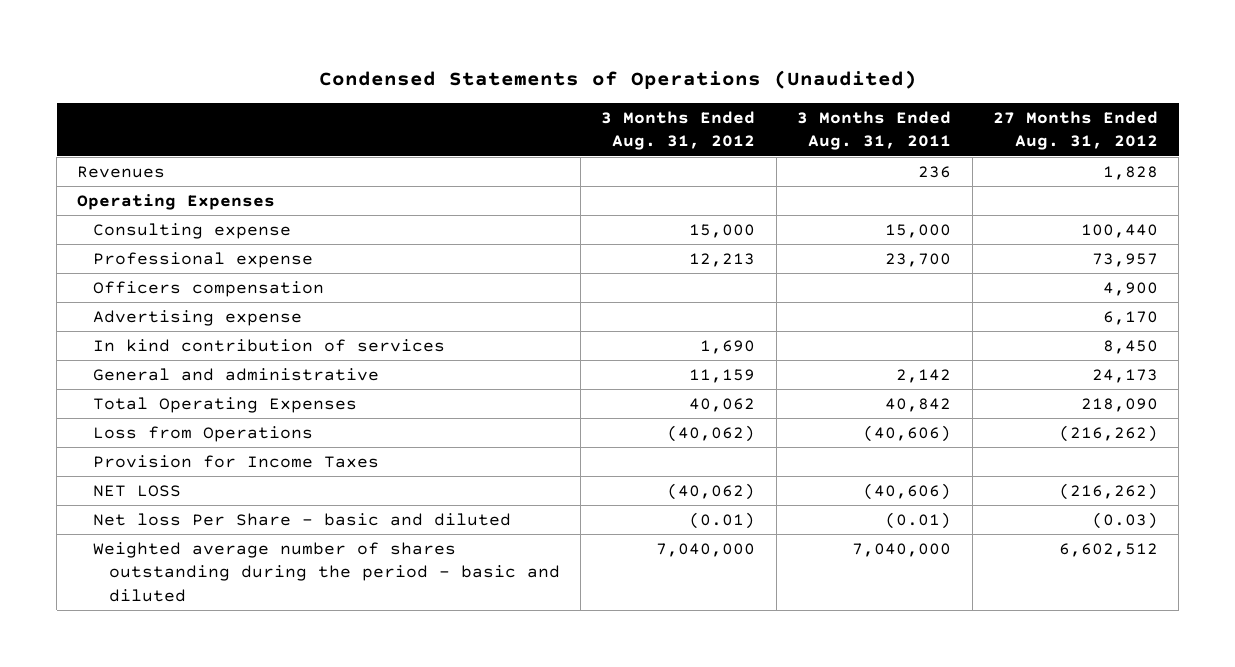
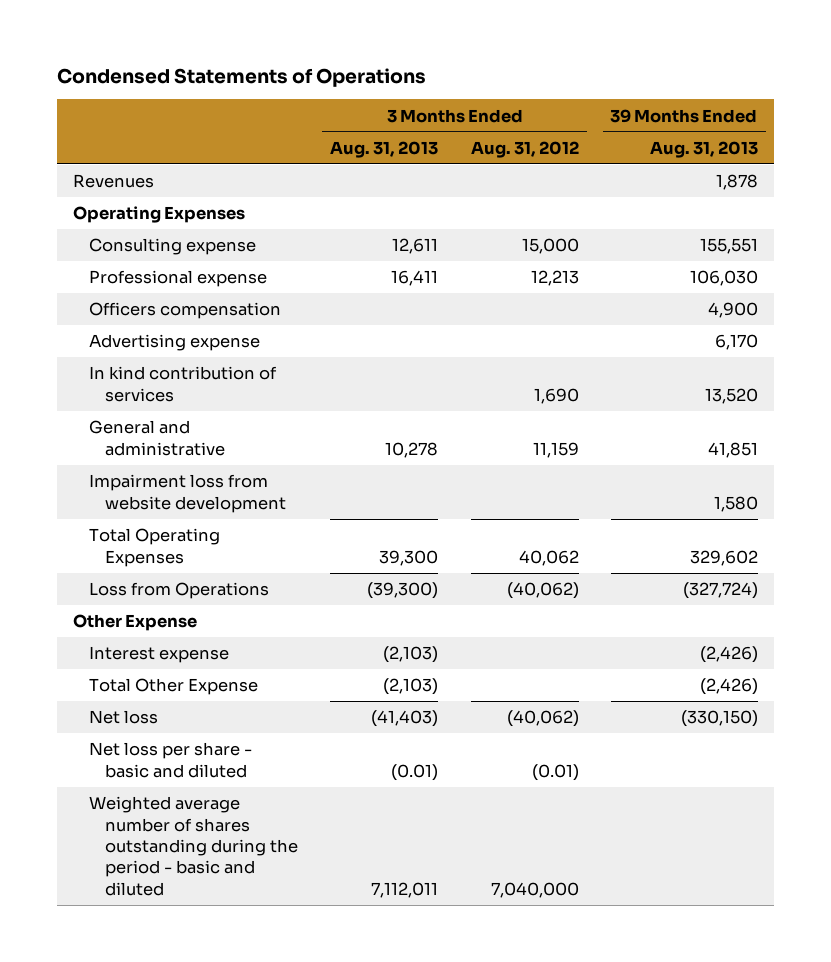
- Condensed Statements of Operations (Unaudited)
+ Condensed Statements of Operations
- | 3 Months Ended Aug. 31, 2012 | 3 Months Ended Aug. 31, 2011 | 27 Months Ended Aug. 31, 2012
+ | 3 Months Ended Aug. 31, 2013 | 3 Months Ended Aug. 31, 2012 | 39 Months Ended Aug. 31, 2013
+ Impairment loss from website development | | | 1,580
- Provision for Income Taxes
- NET LOSS | (40,062) | (40,606) | (216,262)
- Net loss Per Share - basic and diluted | (0.01) | (0.01) | (0.03)
+ Other Expense
+ Interest expense | (2,103) | | (2,426)
+ Total Other Expense | (2,103) | | (2,426)
+ Net loss | (41,403) | (40,062) | (330,150)
+ Net loss per share - basic and diluted | (0.01) | (0.01) |

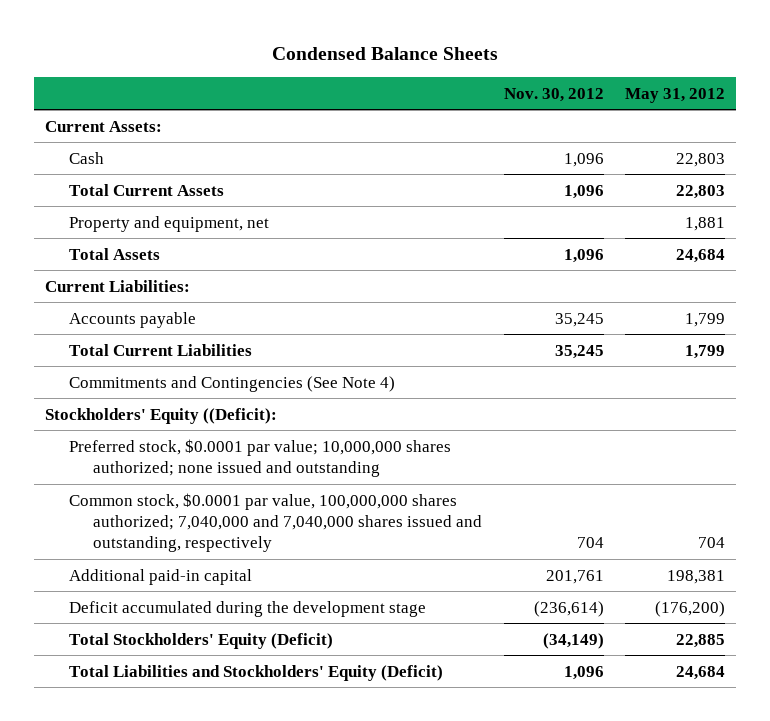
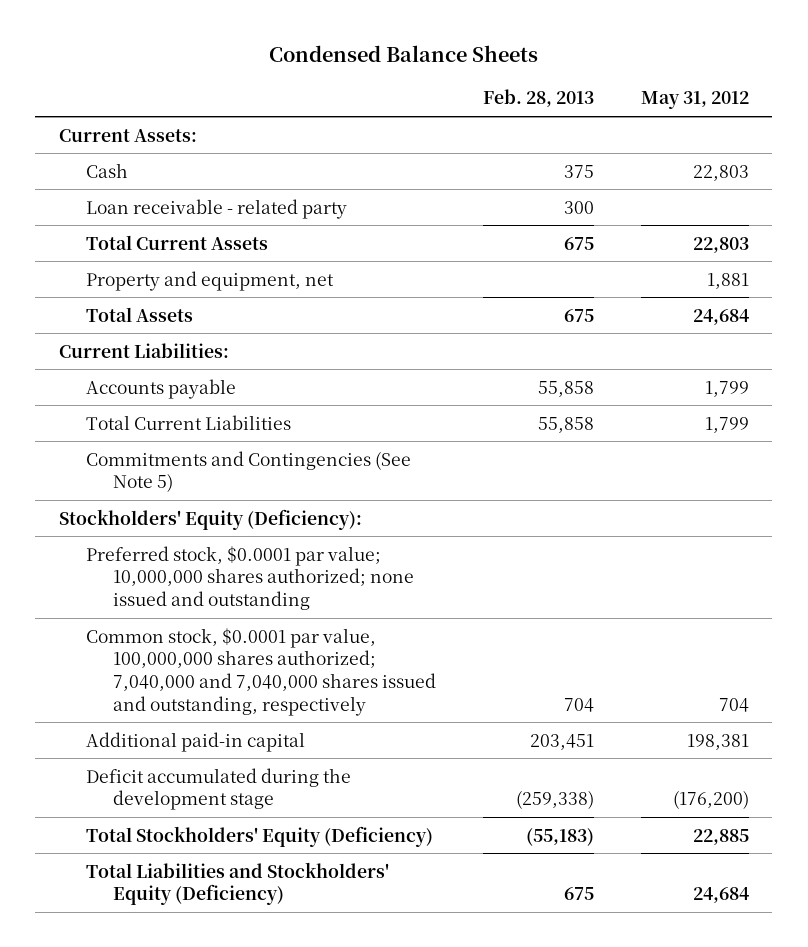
- | Nov. 30, 2012 | May 31, 2012
+ | Feb. 28, 2013 | May 31, 2012
+ Loan receivable - related party | 300 |
- Commitments and Contingencies (See Note 4)
- Stockholders' Equity ((Deficit):
+ Commitments and Contingencies (See Note 5)
+ Stockholders' Equity (Deficiency):
- Total Stockholders' Equity (Deficit) | (34,149) | 22,885
- Total Liabilities and Stockholders' Equity (Deficit) | 1,096 | 24,684
+ Total Stockholders' Equity (Deficiency) | (55,183) | 22,885
+ Total Liabilities and Stockholders' Equity (Deficiency) | 675 | 24,684

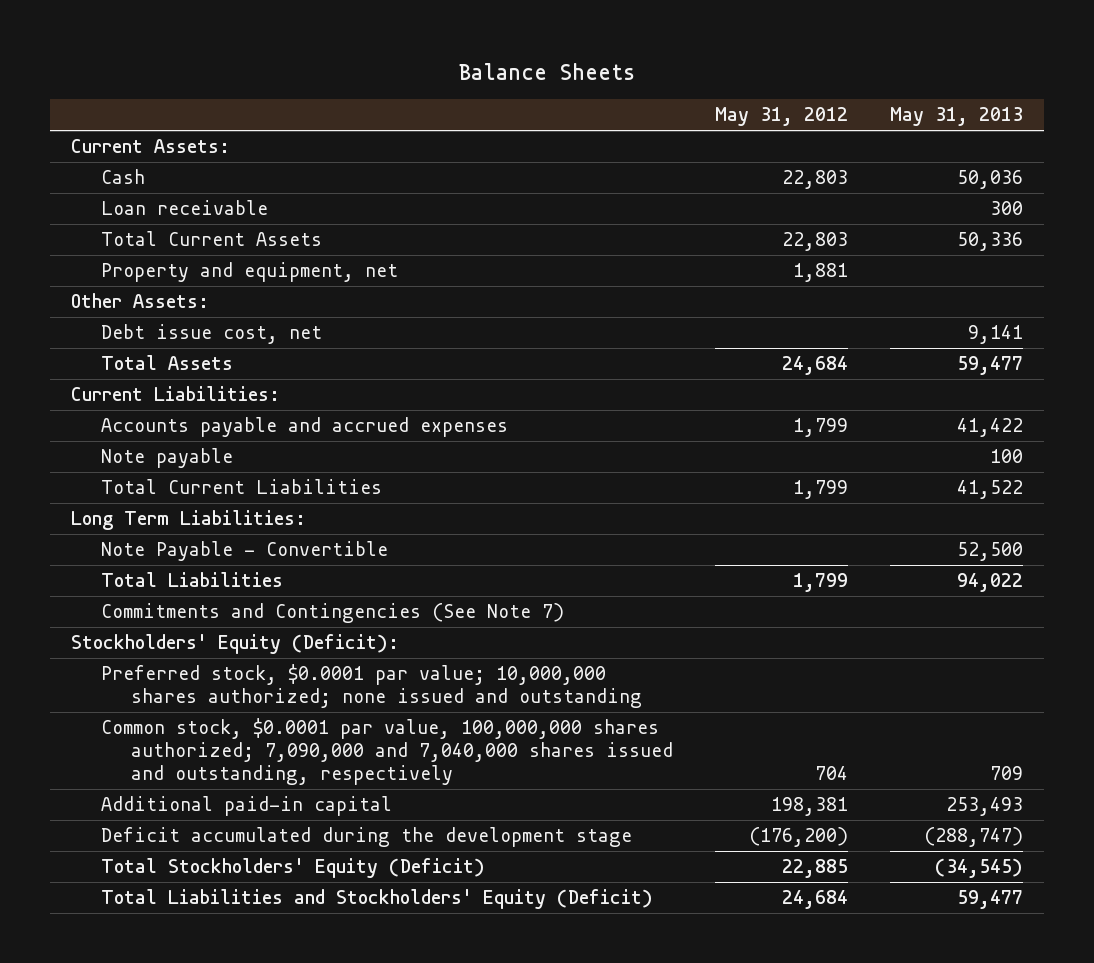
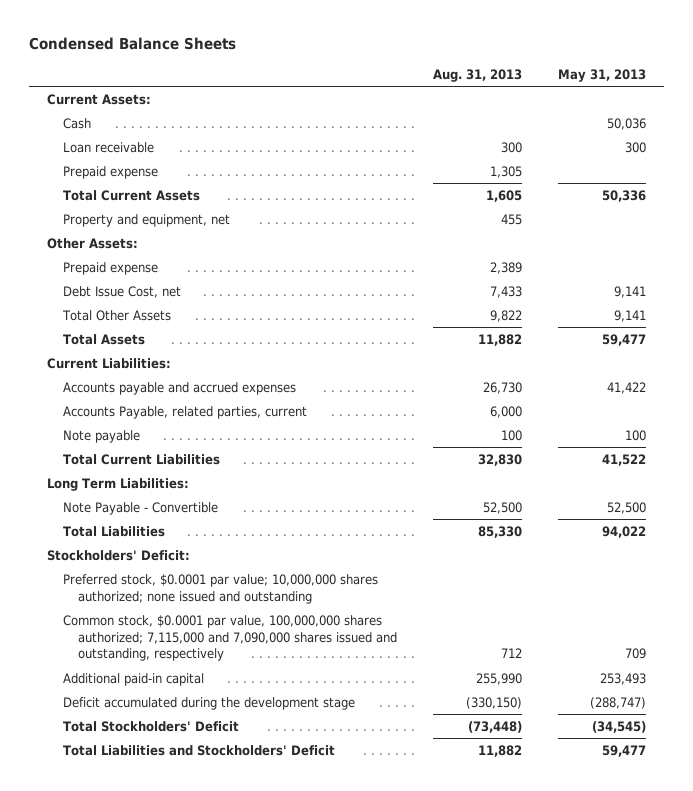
- Balance Sheets
+ Condensed Balance Sheets
- | May 31, 2012 | May 31, 2013
+ | Aug. 31, 2013 | May 31, 2013
+ Prepaid expense | 1,305 |
- Debt issue cost, net | | 9,141
+ Prepaid expense | 2,389 |
+ Debt Issue Cost, net | 7,433 | 9,141
+ Total Other Assets | 9,822 | 9,141
+ Accounts Payable, related parties, current | 6,000 |
- Commitments and Contingencies (See Note 7)
- Stockholders' Equity (Deficit):
+ Stockholders' Deficit:
- Common stock, $0.0001 par value, 100,000,000 shares authorized; 7,090,000 and 7,040,000 shares issued and outstanding, respectively | 704 | 709
+ Common stock, $0.0001 par value, 100,000,000 shares authorized; 7,115,000 and 7,090,000 shares issued and outstanding, respectively | 712 | 709
- Total Stockholders' Equity (Deficit) | 22,885 | (34,545)
- Total Liabilities and Stockholders' Equity (Deficit) | 24,684 | 59,477
+ Total Stockholders' Deficit | (73,448) | (34,545)
+ Total Liabilities and Stockholders' Deficit | 11,882 | 59,477

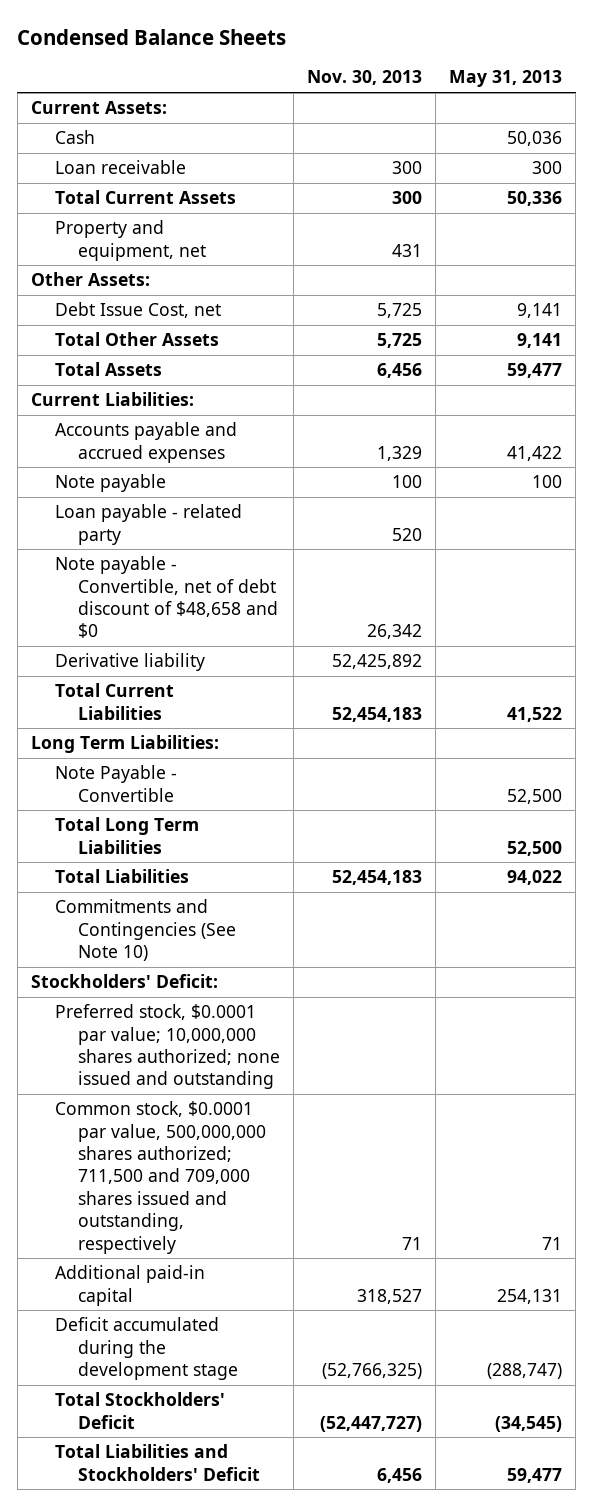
- | Aug. 31, 2013 | May 31, 2013
+ | Nov. 30, 2013 | May 31, 2013
- Prepaid expense | 1,305 |
- Prepaid expense | 2,389 |
- Accounts Payable, related parties, current | 6,000 |
+ Loan payable - related party | 520 |
+ Note payable - Convertible, net of debt discount of $48,658 and $0 | 26,342 |
+ Derivative liability | 52,425,892 |
+ Total Long Term Liabilities | | 52,500
+ Commitments and Contingencies (See Note 10)
- Common stock, $0.0001 par value, 100,000,000 shares authorized; 7,115,000 and 7,090,000 shares issued and outstanding, respectively | 712 | 709
- Additional paid-in capital | 255,990 | 253,493
+ Common stock, $0.0001 par value, 500,000,000 shares authorized; 711,500 and 709,000 shares issued and outstanding, respectively | 71 | 71
+ Additional paid-in capital | 318,527 | 254,131

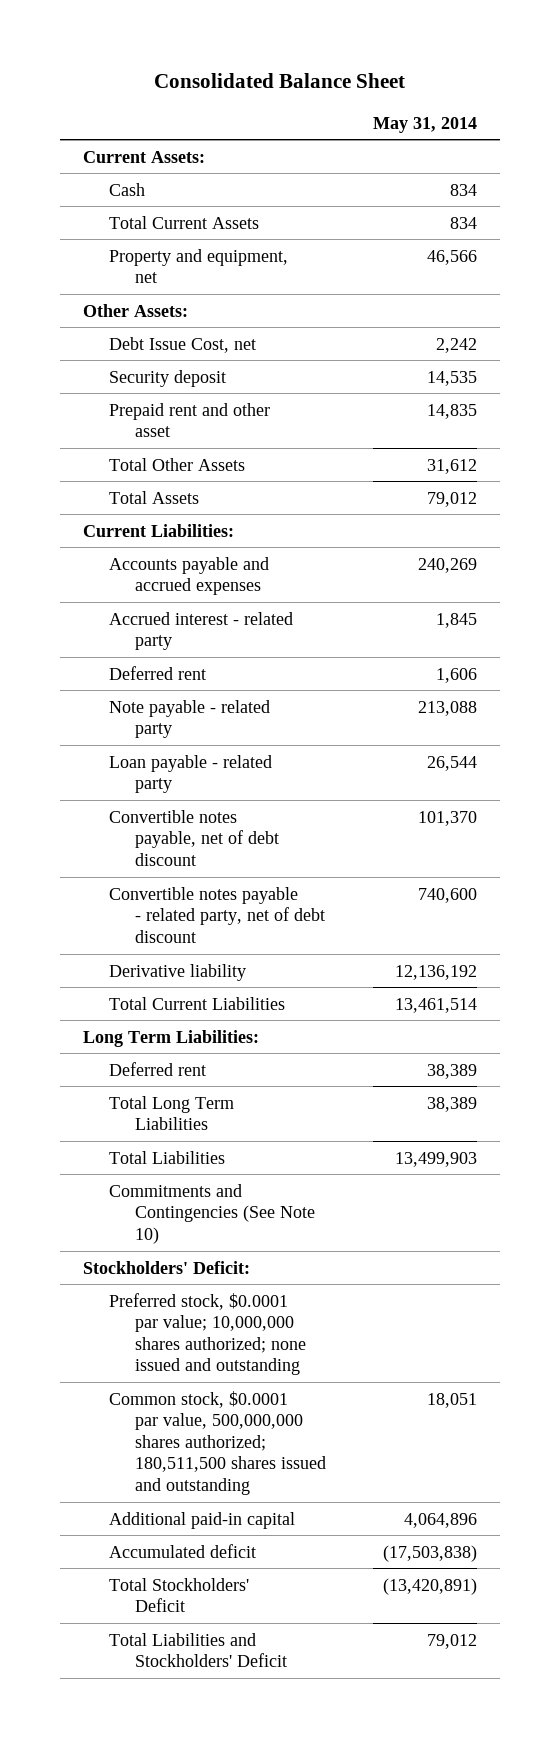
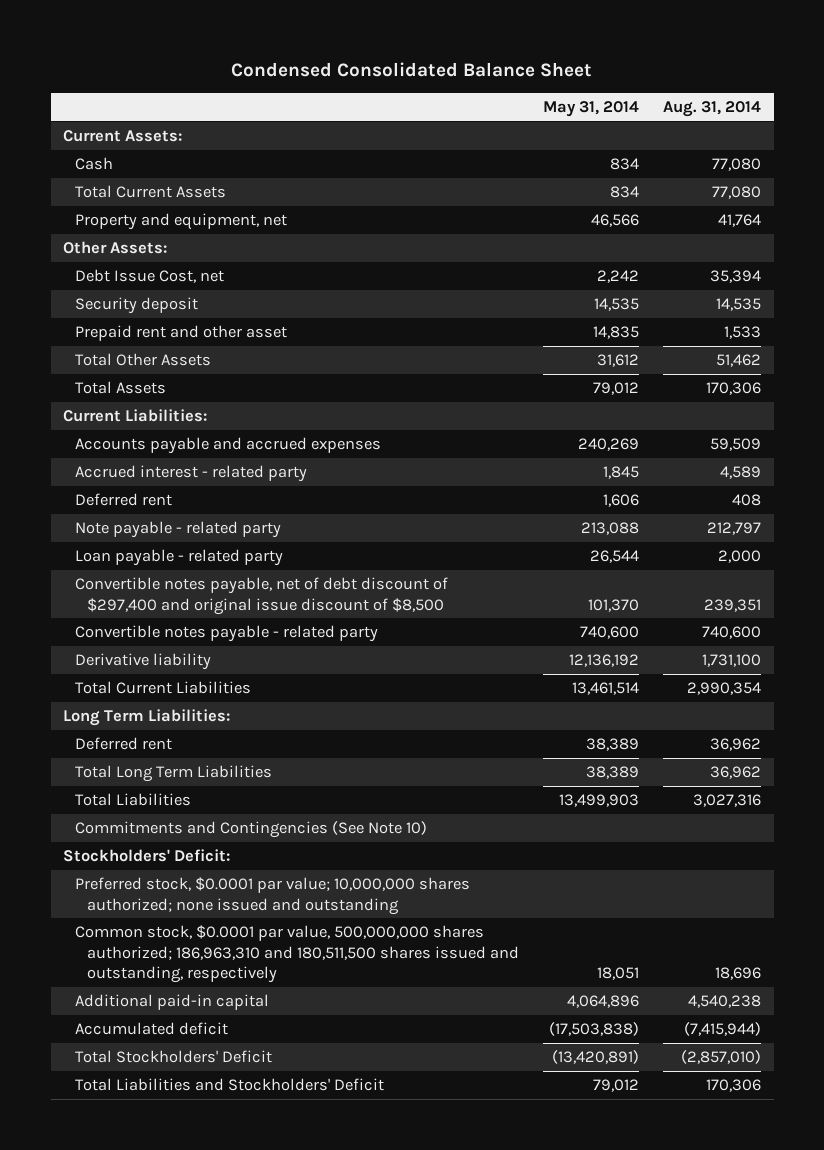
- Consolidated Balance Sheet
+ Condensed Consolidated Balance Sheet
- | May 31, 2014
+ | May 31, 2014 | Aug. 31, 2014
- Convertible notes payable, net of debt discount | 101,370
- Convertible notes payable - related party, net of debt discount | 740,600
+ Convertible notes payable, net of debt discount of $297,400 and original issue discount of $8,500 | 101,370 | 239,351
+ Convertible notes payable - related party | 740,600 | 740,600
- Common stock, $0.0001 par value, 500,000,000 shares authorized; 180,511,500 shares issued and outstanding | 18,051
+ Common stock, $0.0001 par value, 500,000,000 shares authorized; 186,963,310 and 180,511,500 shares issued and outstanding, respectively | 18,051 | 18,696

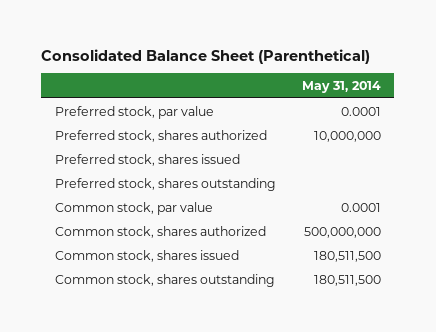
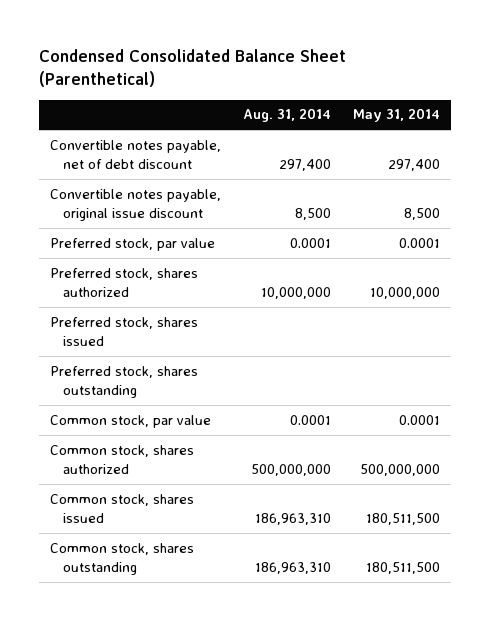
- Consolidated Balance Sheet (Parenthetical)
+ Condensed Consolidated Balance Sheet (Parenthetical)
- | May 31, 2014
+ | Aug. 31, 2014 | May 31, 2014
+ Convertible notes payable, net of debt discount | 297,400 | 297,400
+ Convertible notes payable, original issue discount | 8,500 | 8,500

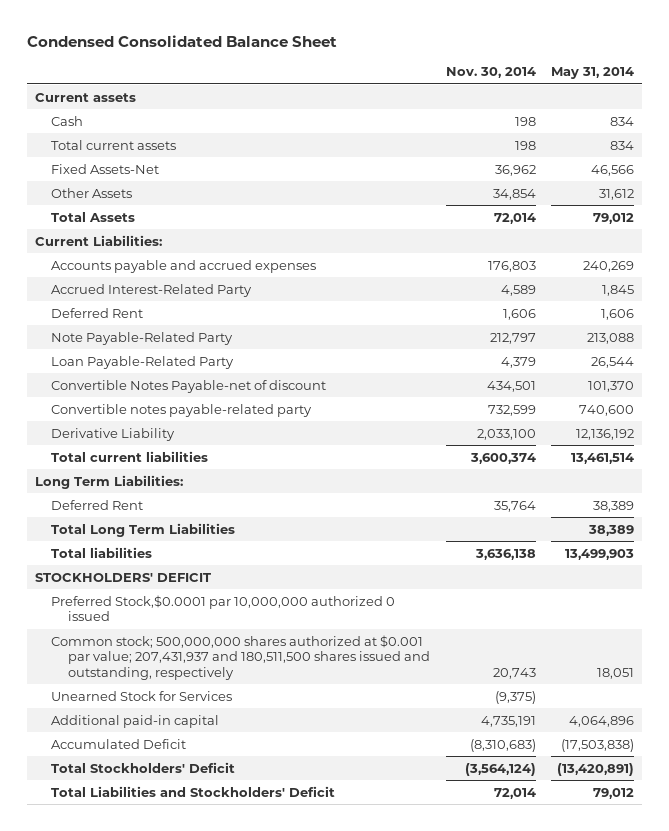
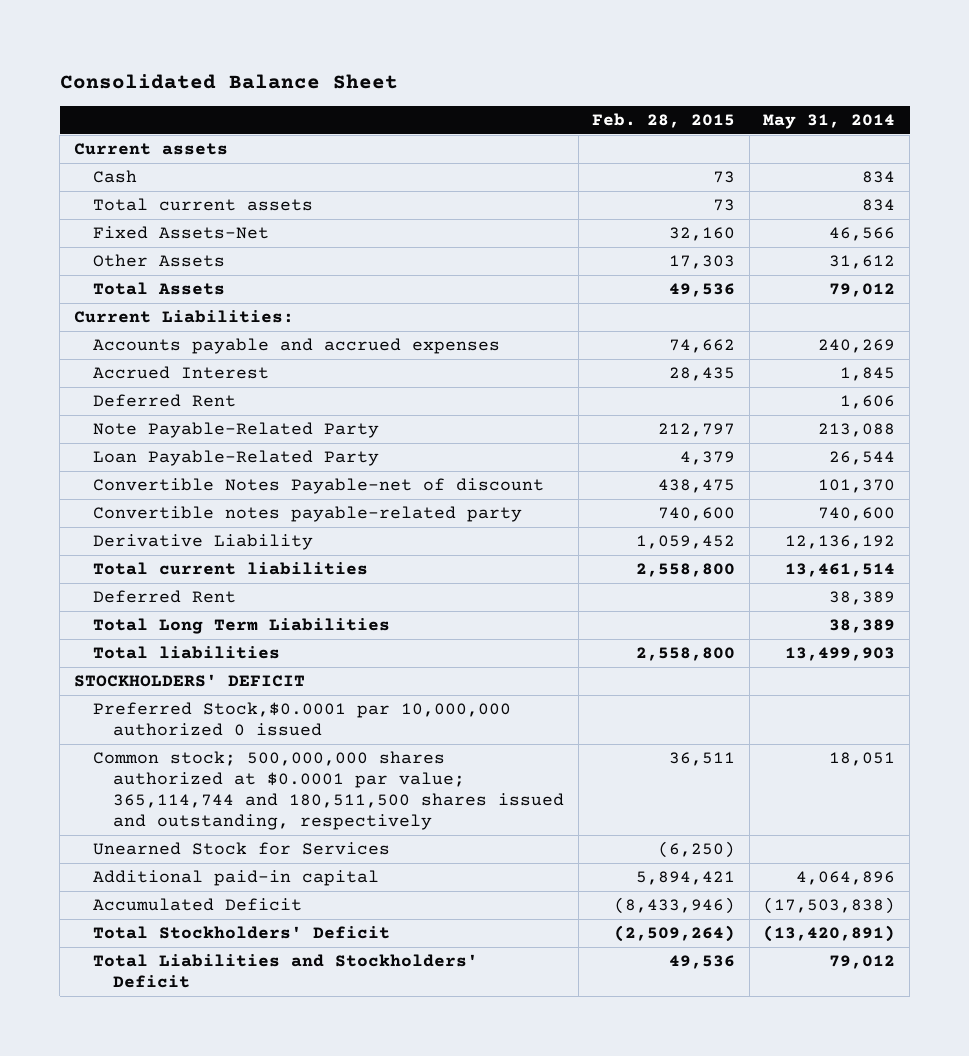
- Condensed Consolidated Balance Sheet
+ Consolidated Balance Sheet
- | Nov. 30, 2014 | May 31, 2014
+ | Feb. 28, 2015 | May 31, 2014
- Accrued Interest-Related Party | 4,589 | 1,845
+ Accrued Interest | 28,435 | 1,845
- Long Term Liabilities:
- Common stock; 500,000,000 shares authorized at $0.001 par value; 207,431,937 and 180,511,500 shares issued and outstanding, respectively | 20,743 | 18,051
+ Common stock; 500,000,000 shares authorized at $0.0001 par value; 365,114,744 and 180,511,500 shares issued and outstanding, respectively | 36,511 | 18,051

